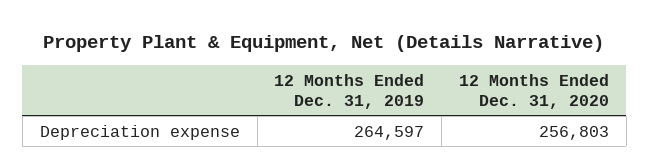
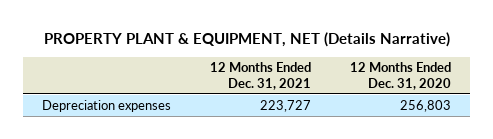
- Property Plant & Equipment, Net (Details Narrative)
+ PROPERTY PLANT & EQUIPMENT, NET (Details Narrative)
- | 12 Months Ended Dec. 31, 2019 | 12 Months Ended Dec. 31, 2020
+ | 12 Months Ended Dec. 31, 2021 | 12 Months Ended Dec. 31, 2020
- Depreciation expense | 264,597 | 256,803
+ Depreciation expenses | 223,727 | 256,803

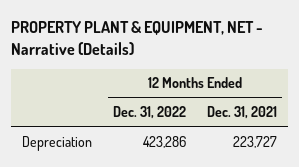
- PROPERTY PLANT & EQUIPMENT, NET (Details Narrative)
+ PROPERTY PLANT & EQUIPMENT, NET - Narrative (Details)
- | 12 Months Ended Dec. 31, 2021 | 12 Months Ended Dec. 31, 2020
+ | 12 Months Ended Dec. 31, 2022 | 12 Months Ended Dec. 31, 2021
- Depreciation expenses | 223,727 | 256,803
+ Depreciation | 423,286 | 223,727

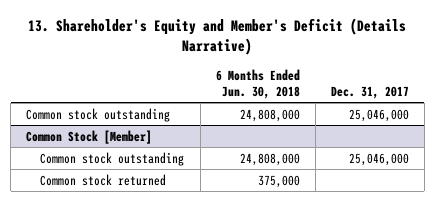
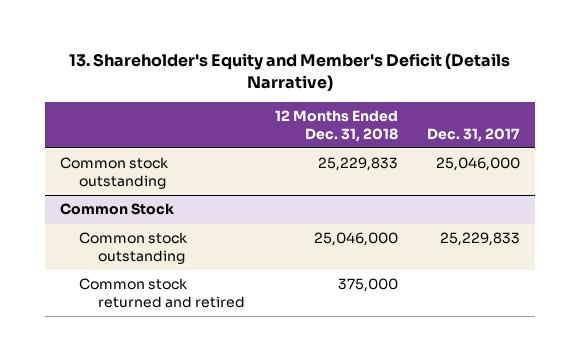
- | 6 Months Ended Jun. 30, 2018 | Dec. 31, 2017
+ | 12 Months Ended Dec. 31, 2018 | Dec. 31, 2017
- Common Stock [Member]
- Common stock outstanding | 24,808,000 | 25,046,000
- Common stock returned | 375,000 |
+ Common Stock
+ Common stock outstanding | 25,046,000 | 25,229,833
+ Common stock returned and retired | 375,000 |

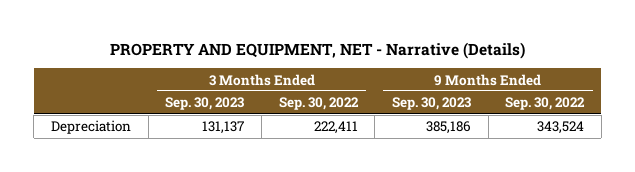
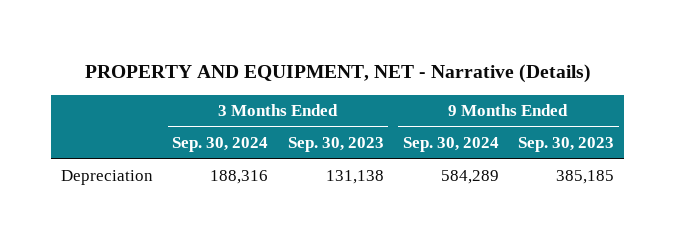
- | 3 Months Ended Sep. 30, 2023 | 3 Months Ended Sep. 30, 2022 | 9 Months Ended Sep. 30, 2023 | 9 Months Ended Sep. 30, 2022
+ | 3 Months Ended Sep. 30, 2024 | 3 Months Ended Sep. 30, 2023 | 9 Months Ended Sep. 30, 2024 | 9 Months Ended Sep. 30, 2023
- Depreciation | 131,137 | 222,411 | 385,186 | 343,524
+ Depreciation | 188,316 | 131,138 | 584,289 | 385,185

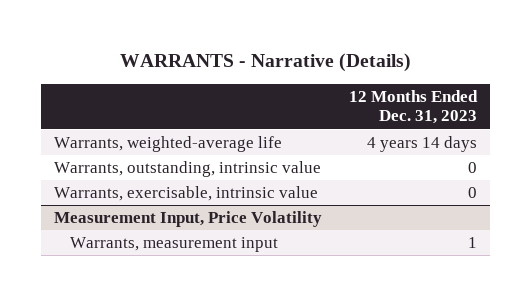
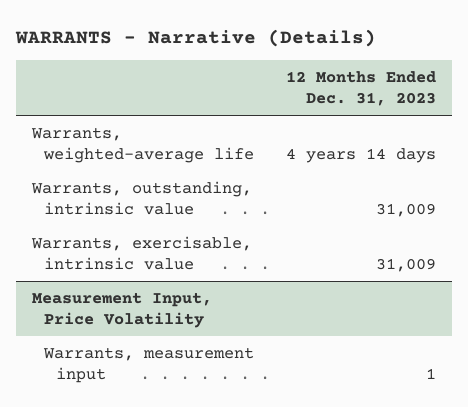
- Warrants, outstanding, intrinsic value | 0
- Warrants, exercisable, intrinsic value | 0
+ Warrants, outstanding, intrinsic value | 31,009
+ Warrants, exercisable, intrinsic value | 31,009

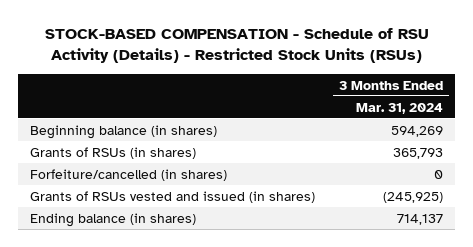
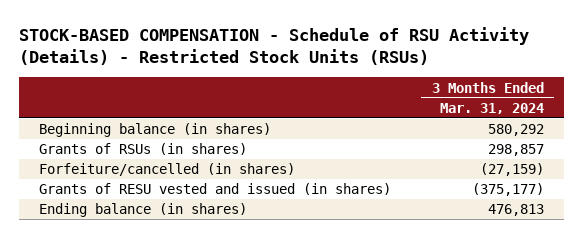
- Beginning balance (in shares) | 594,269
- Grants of RSUs (in shares) | 365,793
- Forfeiture/cancelled (in shares) | 0
- Grants of RSUs vested and issued (in shares) | (245,925)
- Ending balance (in shares) | 714,137
+ Beginning balance (in shares) | 580,292
+ Grants of RSUs (in shares) | 298,857
+ Forfeiture/cancelled (in shares) | (27,159)
+ Grants of RESU vested and issued (in shares) | (375,177)
+ Ending balance (in shares) | 476,813

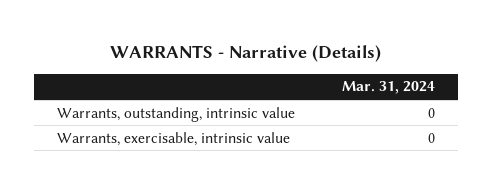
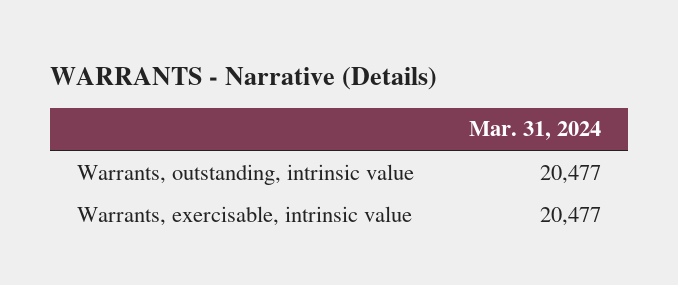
- Warrants, outstanding, intrinsic value | 0
- Warrants, exercisable, intrinsic value | 0
+ Warrants, outstanding, intrinsic value | 20,477
+ Warrants, exercisable, intrinsic value | 20,477

